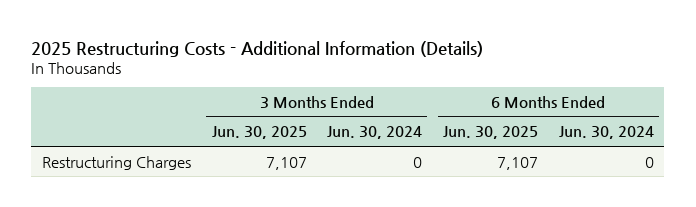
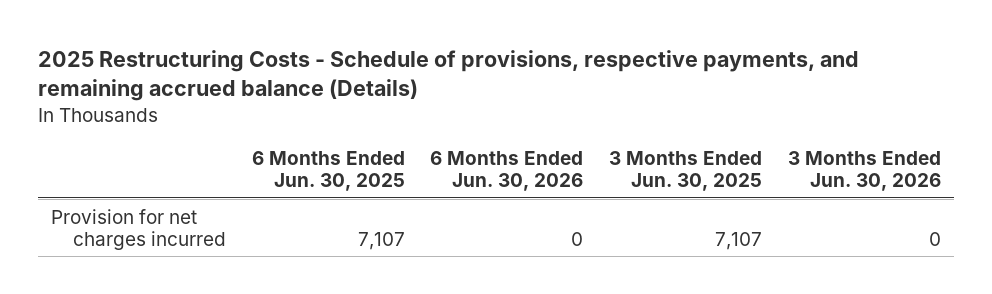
- 2025 Restructuring Costs - Additional Information (Details)
+ 2025 Restructuring Costs - Schedule of provisions, respective payments, and remaining accrued balance (Details)
- | 3 Months Ended Jun. 30, 2025 | 3 Months Ended Jun. 30, 2024 | 6 Months Ended Jun. 30, 2025 | 6 Months Ended Jun. 30, 2024
+ | 6 Months Ended Jun. 30, 2025 | 6 Months Ended Jun. 30, 2026 | 3 Months Ended Jun. 30, 2025 | 3 Months Ended Jun. 30, 2026
- Restructuring Charges | 7,107 | 0 | 7,107 | 0
+ Provision for net charges incurred | 7,107 | 0 | 7,107 | 0

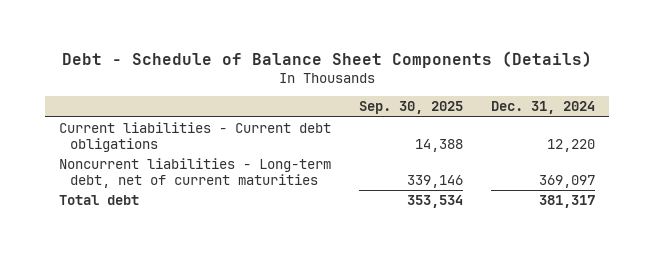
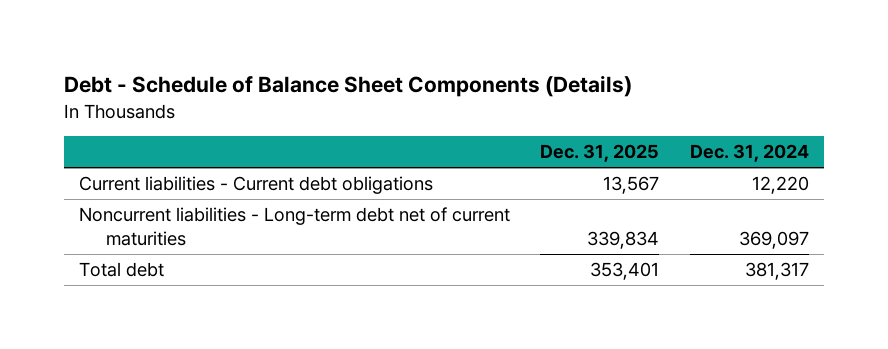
- | Sep. 30, 2025 | Dec. 31, 2024
+ | Dec. 31, 2025 | Dec. 31, 2024
- Noncurrent liabilities - Long-term debt, net of current maturities | 339,146 | 369,097
+ Noncurrent liabilities - Long-term debt net of current maturities | 339,834 | 369,097

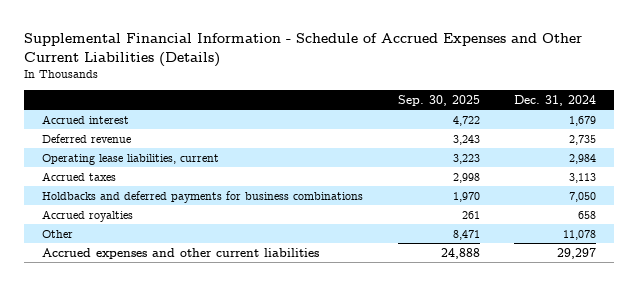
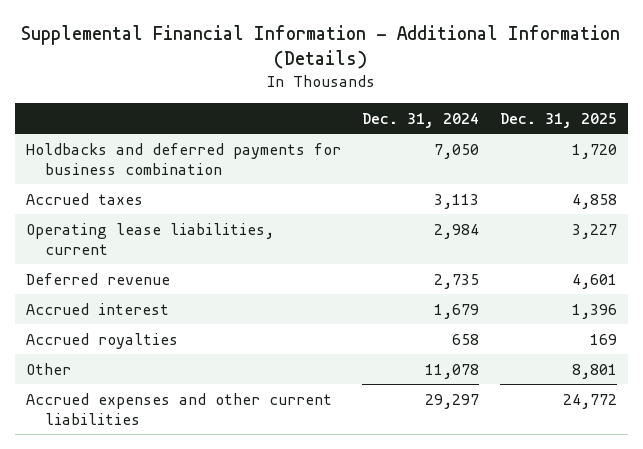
- Supplemental Financial Information - Schedule of Accrued Expenses and Other Current Liabilities (Details)
+ Supplemental Financial Information - Additional Information (Details)
- | Sep. 30, 2025 | Dec. 31, 2024
+ | Dec. 31, 2024 | Dec. 31, 2025
+ Holdbacks and deferred payments for business combination | 7,050 | 1,720
- Holdbacks and deferred payments for business combinations | 1,970 | 7,050
moved down: Operating lease liabilities, current | 2,984 | 3,227
moved down: Deferred revenue | 2,735 | 4,601
moved down: Accrued interest | 1,679 | 1,396

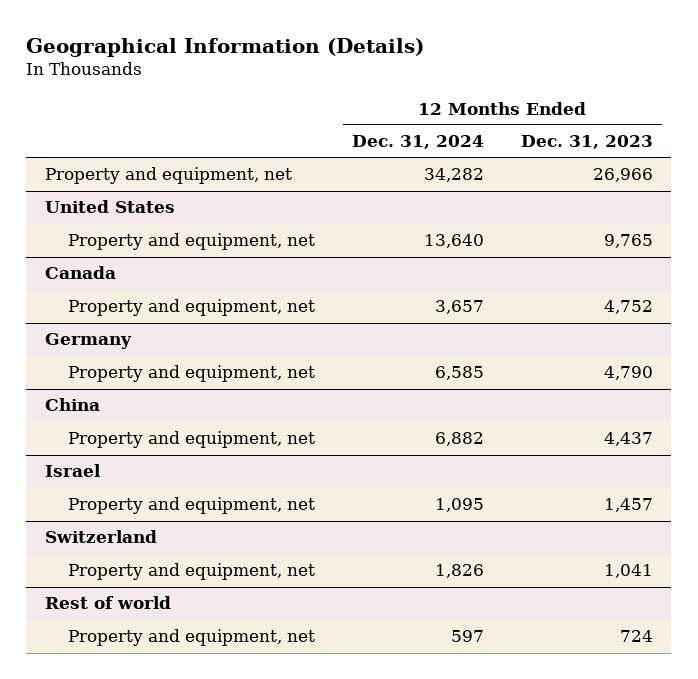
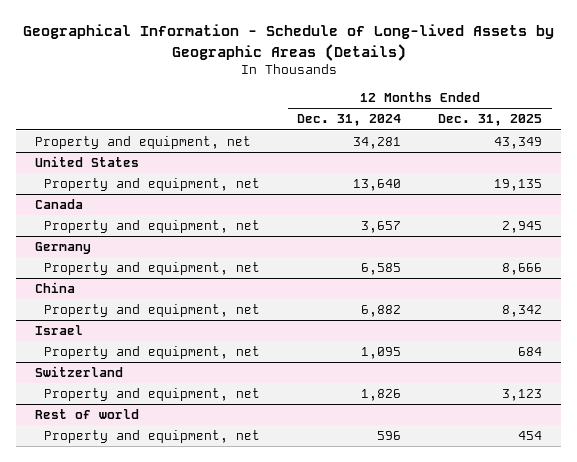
- Geographical Information (Details)
+ Geographical Information - Schedule of Long-lived Assets by Geographic Areas (Details)
- | 12 Months Ended Dec. 31, 2024 | 12 Months Ended Dec. 31, 2023
+ | 12 Months Ended Dec. 31, 2024 | 12 Months Ended Dec. 31, 2025
- Property and equipment, net | 34,282 | 26,966
+ Property and equipment, net | 34,281 | 43,349
@ Rest of world
- Property and equipment, net | 597 | 724
+ Property and equipment, net | 596 | 454

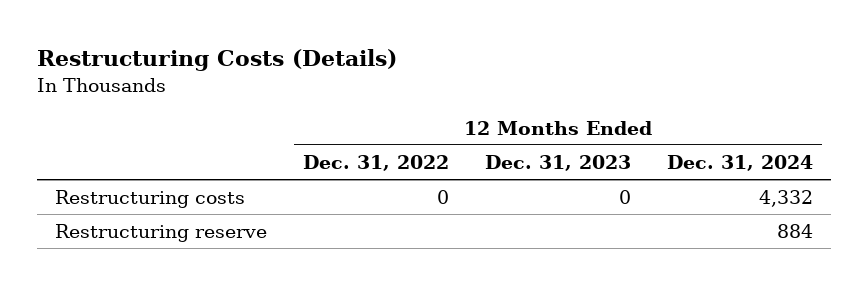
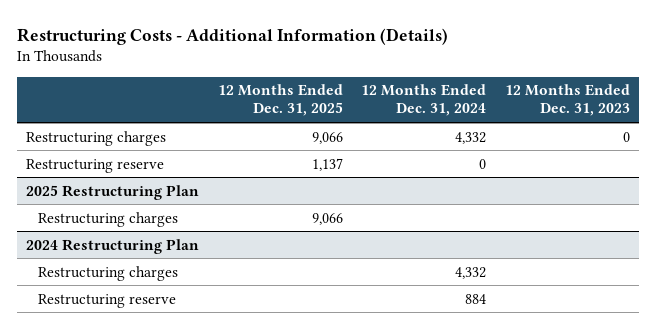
- Restructuring Costs (Details)
+ Restructuring Costs - Additional Information (Details)
- | 12 Months Ended Dec. 31, 2022 | 12 Months Ended Dec. 31, 2023 | 12 Months Ended Dec. 31, 2024
+ | 12 Months Ended Dec. 31, 2025 | 12 Months Ended Dec. 31, 2024 | 12 Months Ended Dec. 31, 2023
- Restructuring costs | 0 | 0 | 4,332
+ Restructuring charges | 9,066 | 4,332 | 0
+ Restructuring reserve | 1,137 | 0 |
+ 2025 Restructuring Plan
+ Restructuring charges | 9,066 | |
+ 2024 Restructuring Plan
+ Restructuring charges | | 4,332 |

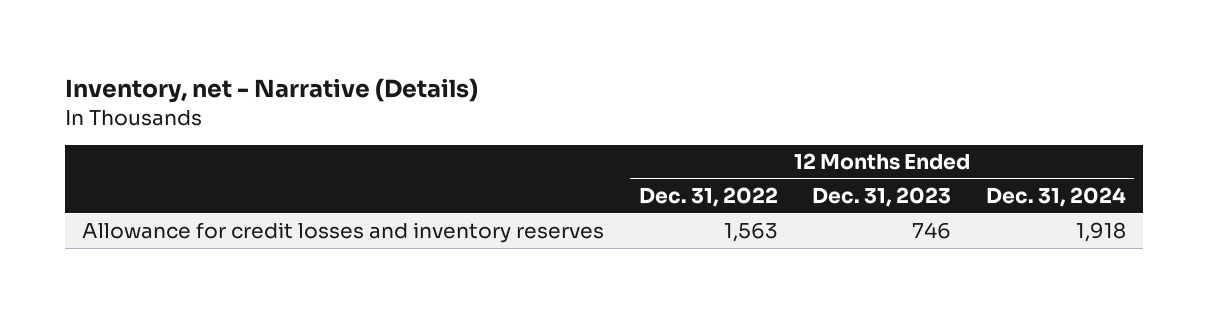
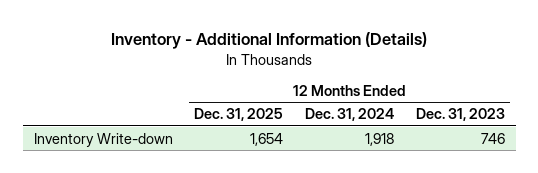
- Inventory, net - Narrative (Details)
+ Inventory - Additional Information (Details)
- | 12 Months Ended Dec. 31, 2022 | 12 Months Ended Dec. 31, 2023 | 12 Months Ended Dec. 31, 2024
+ | 12 Months Ended Dec. 31, 2025 | 12 Months Ended Dec. 31, 2024 | 12 Months Ended Dec. 31, 2023
- Allowance for credit losses and inventory reserves | 1,563 | 746 | 1,918
+ Inventory Write-down | 1,654 | 1,918 | 746

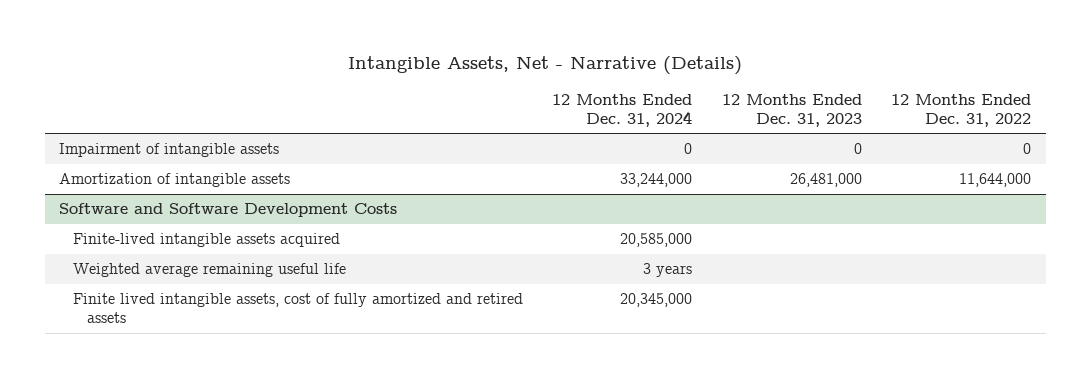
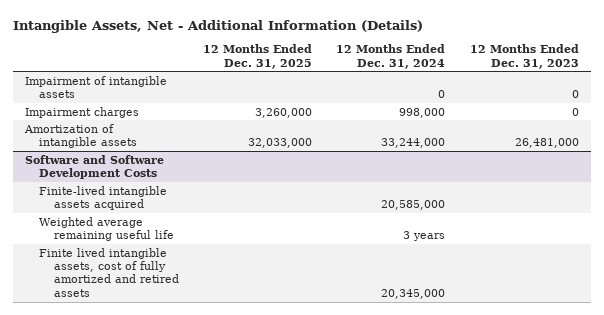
- Intangible Assets, Net - Narrative (Details)
+ Intangible Assets, Net - Additional Information (Details)
- | 12 Months Ended Dec. 31, 2024 | 12 Months Ended Dec. 31, 2023 | 12 Months Ended Dec. 31, 2022
+ | 12 Months Ended Dec. 31, 2025 | 12 Months Ended Dec. 31, 2024 | 12 Months Ended Dec. 31, 2023
+ Impairment charges | 3,260,000 | 998,000 | 0

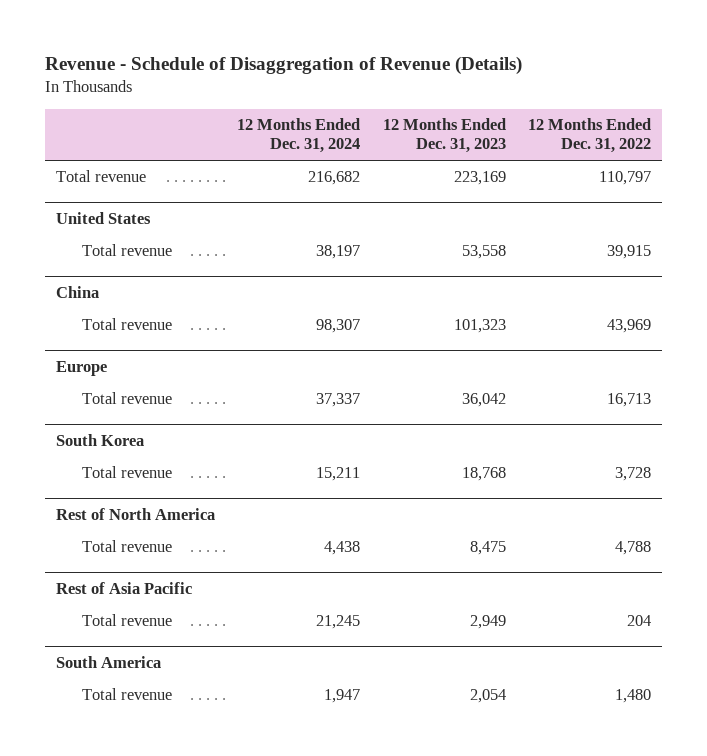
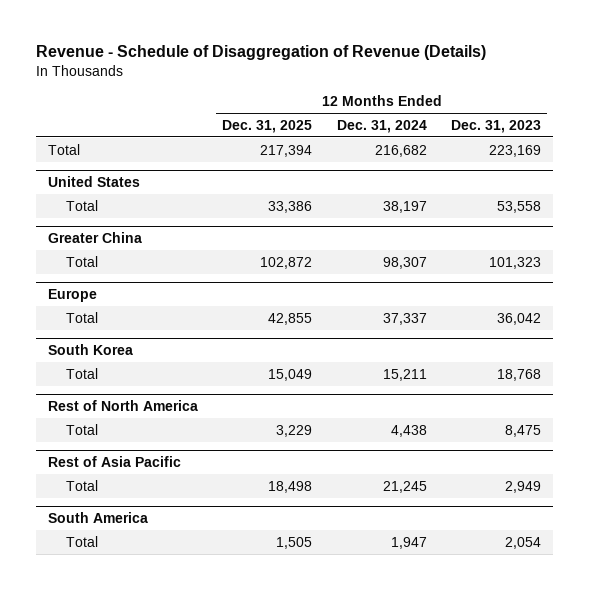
- | 12 Months Ended Dec. 31, 2024 | 12 Months Ended Dec. 31, 2023 | 12 Months Ended Dec. 31, 2022
+ | 12 Months Ended Dec. 31, 2025 | 12 Months Ended Dec. 31, 2024 | 12 Months Ended Dec. 31, 2023
- Total revenue | 216,682 | 223,169 | 110,797
+ Total | 217,394 | 216,682 | 223,169
@ United States
- Total revenue | 38,197 | 53,558 | 39,915
- China
- Total revenue | 98,307 | 101,323 | 43,969
@ United States
+ Total | 33,386 | 38,197 | 53,558
+ Greater China
+ Total | 102,872 | 98,307 | 101,323
@ Europe
- Total revenue | 37,337 | 36,042 | 16,713
+ Total | 42,855 | 37,337 | 36,042
@ South Korea
- Total revenue | 15,211 | 18,768 | 3,728
+ Total | 15,049 | 15,211 | 18,768
@ Rest of North America
- Total revenue | 4,438 | 8,475 | 4,788
+ Total | 3,229 | 4,438 | 8,475
@ Rest of Asia Pacific
- Total revenue | 21,245 | 2,949 | 204
+ Total | 18,498 | 21,245 | 2,949
@ South America
- Total revenue | 1,947 | 2,054 | 1,480
+ Total | 1,505 | 1,947 | 2,054

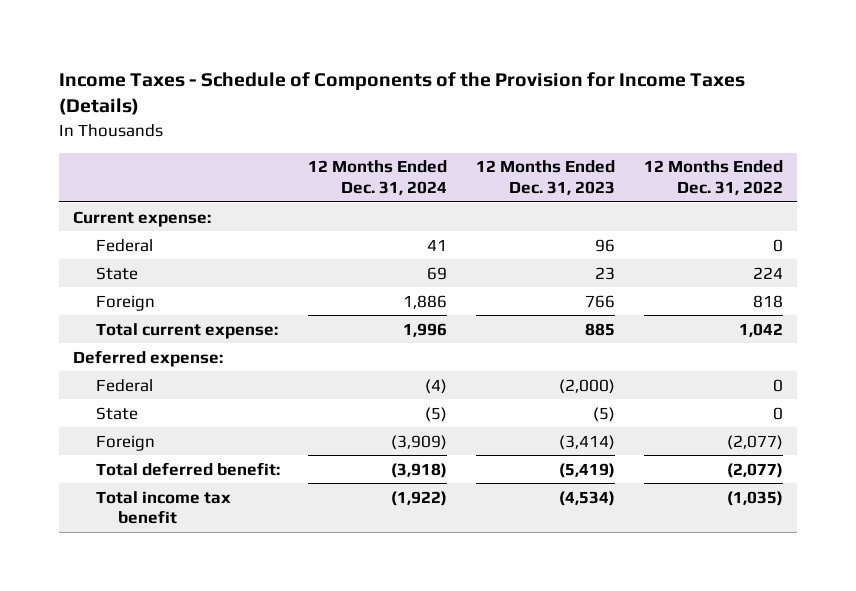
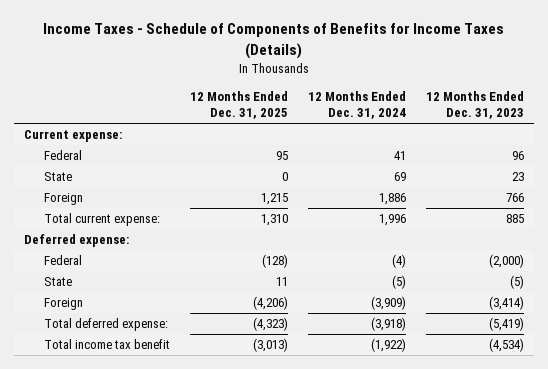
- Income Taxes - Schedule of Components of the Provision for Income Taxes (Details)
+ Income Taxes - Schedule of Components of Benefits for Income Taxes (Details)
- | 12 Months Ended Dec. 31, 2024 | 12 Months Ended Dec. 31, 2023 | 12 Months Ended Dec. 31, 2022
+ | 12 Months Ended Dec. 31, 2025 | 12 Months Ended Dec. 31, 2024 | 12 Months Ended Dec. 31, 2023
- Total deferred benefit: | (3,918) | (5,419) | (2,077)
+ Total deferred expense: | (4,323) | (3,918) | (5,419)

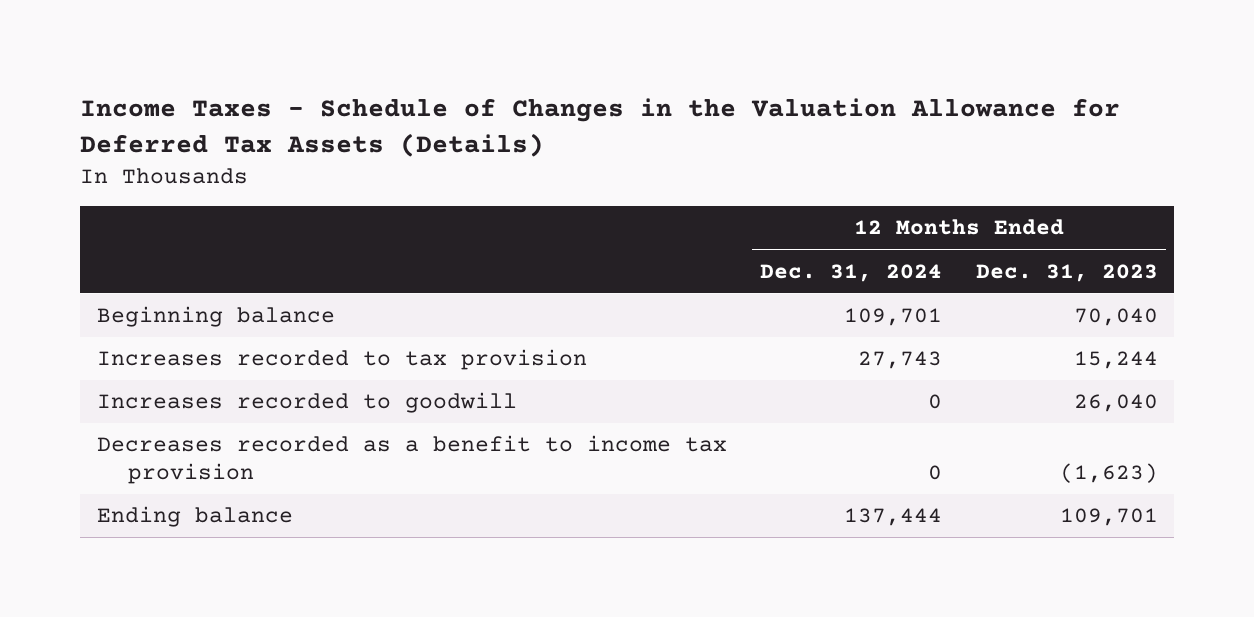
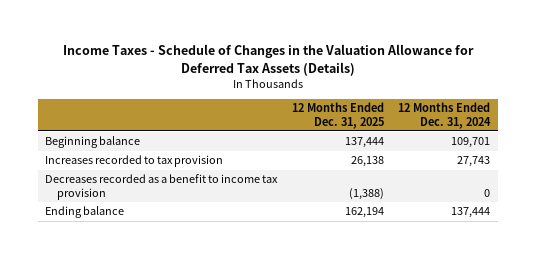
- | 12 Months Ended Dec. 31, 2024 | 12 Months Ended Dec. 31, 2023
+ | 12 Months Ended Dec. 31, 2025 | 12 Months Ended Dec. 31, 2024
- Increases recorded to goodwill | 0 | 26,040

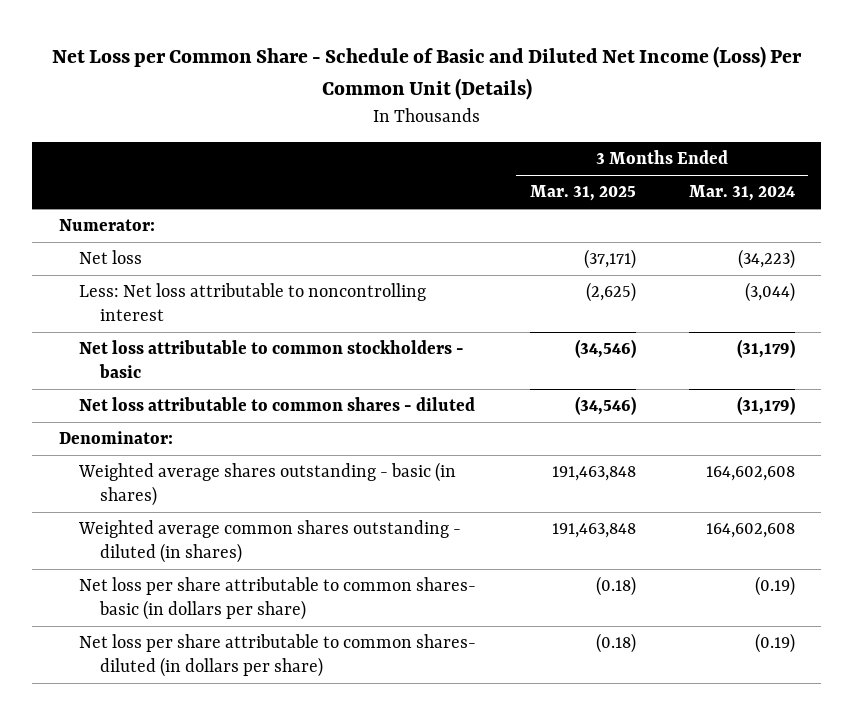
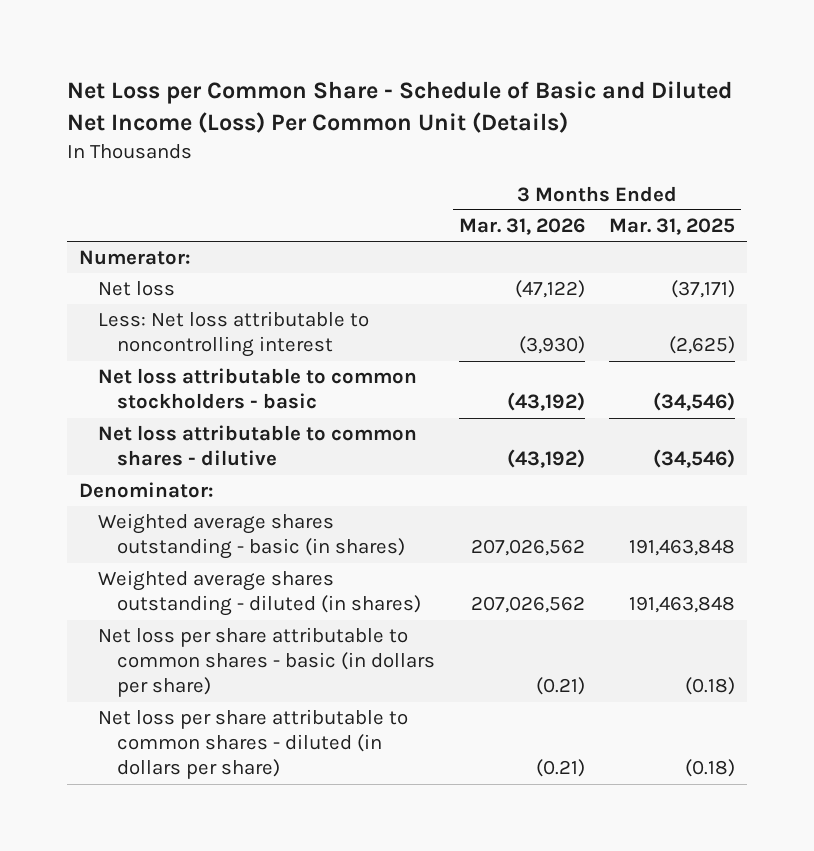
- | 3 Months Ended Mar. 31, 2025 | 3 Months Ended Mar. 31, 2024
+ | 3 Months Ended Mar. 31, 2026 | 3 Months Ended Mar. 31, 2025
- Net loss attributable to common shares - diluted | (34,546) | (31,179)
+ Net loss attributable to common shares - dilutive | (43,192) | (34,546)
- Weighted average common shares outstanding - diluted (in shares) | 191,463,848 | 164,602,608
- Net loss per share attributable to common shares- basic (in dollars per share) | (0.18) | (0.19)
- Net loss per share attributable to common shares- diluted (in dollars per share) | (0.18) | (0.19)
+ Weighted average shares outstanding - diluted (in shares) | 207,026,562 | 191,463,848
+ Net loss per share attributable to common shares - basic (in dollars per share) | (0.21) | (0.18)
+ Net loss per share attributable to common shares - diluted (in dollars per share) | (0.21) | (0.18)

